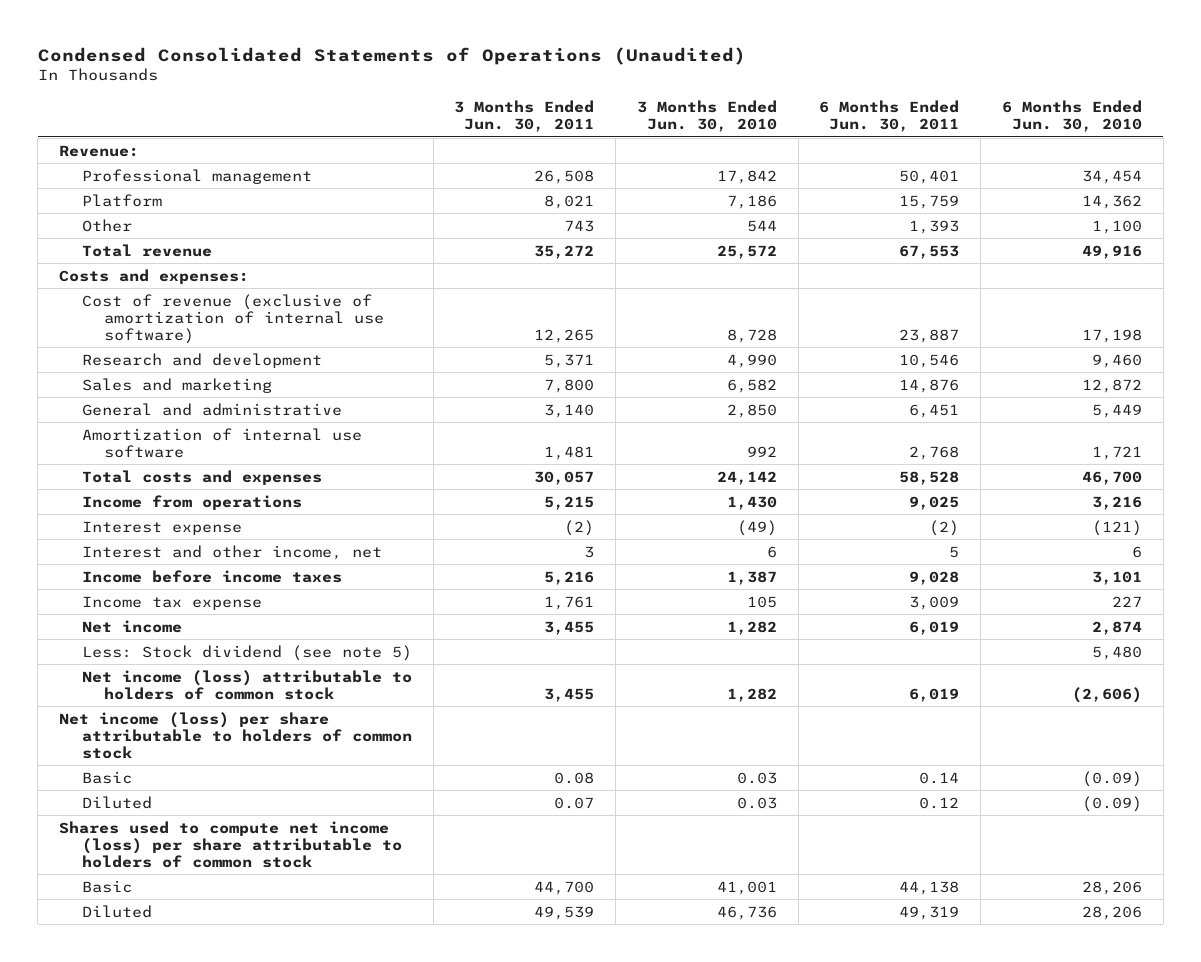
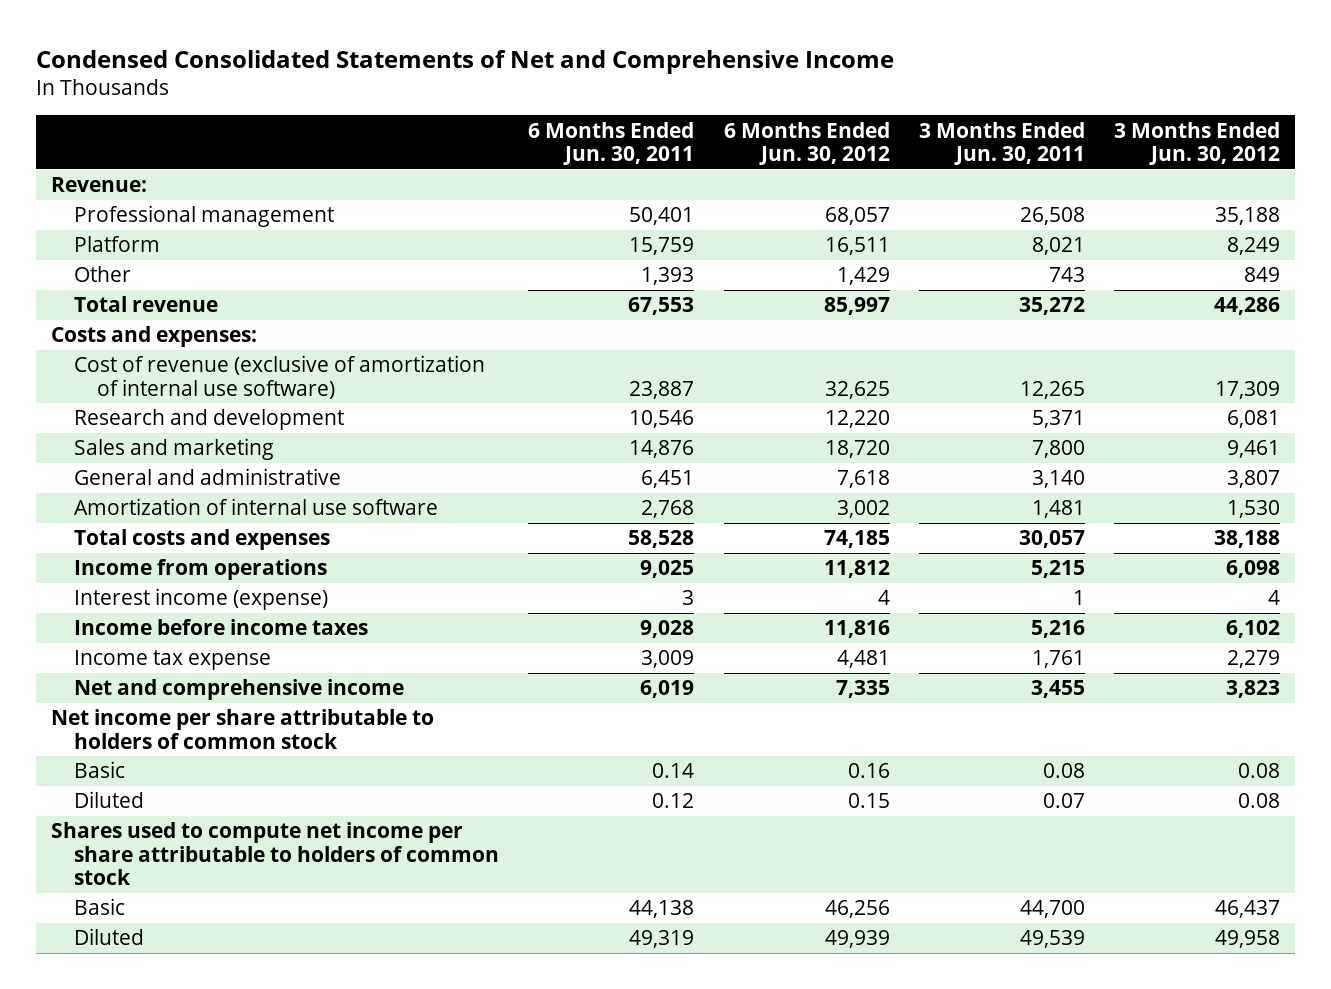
- Condensed Consolidated Statements of Operations (Unaudited)
+ Condensed Consolidated Statements of Net and Comprehensive Income
- | 3 Months Ended Jun. 30, 2011 | 3 Months Ended Jun. 30, 2010 | 6 Months Ended Jun. 30, 2011 | 6 Months Ended Jun. 30, 2010
+ | 6 Months Ended Jun. 30, 2011 | 6 Months Ended Jun. 30, 2012 | 3 Months Ended Jun. 30, 2011 | 3 Months Ended Jun. 30, 2012
- Interest expense | (2) | (49) | (2) | (121)
- Interest and other income, net | 3 | 6 | 5 | 6
+ Interest income (expense) | 3 | 4 | 1 | 4
- Net income | 3,455 | 1,282 | 6,019 | 2,874
- Less: Stock dividend (see note 5) | | | | 5,480
- Net income (loss) attributable to holders of common stock | 3,455 | 1,282 | 6,019 | (2,606)
- Net income (loss) per share attributable to holders of common stock
+ Net and comprehensive income | 6,019 | 7,335 | 3,455 | 3,823
+ Net income per share attributable to holders of common stock
- Shares used to compute net income (loss) per share attributable to holders of common stock
+ Shares used to compute net income per share attributable to holders of common stock

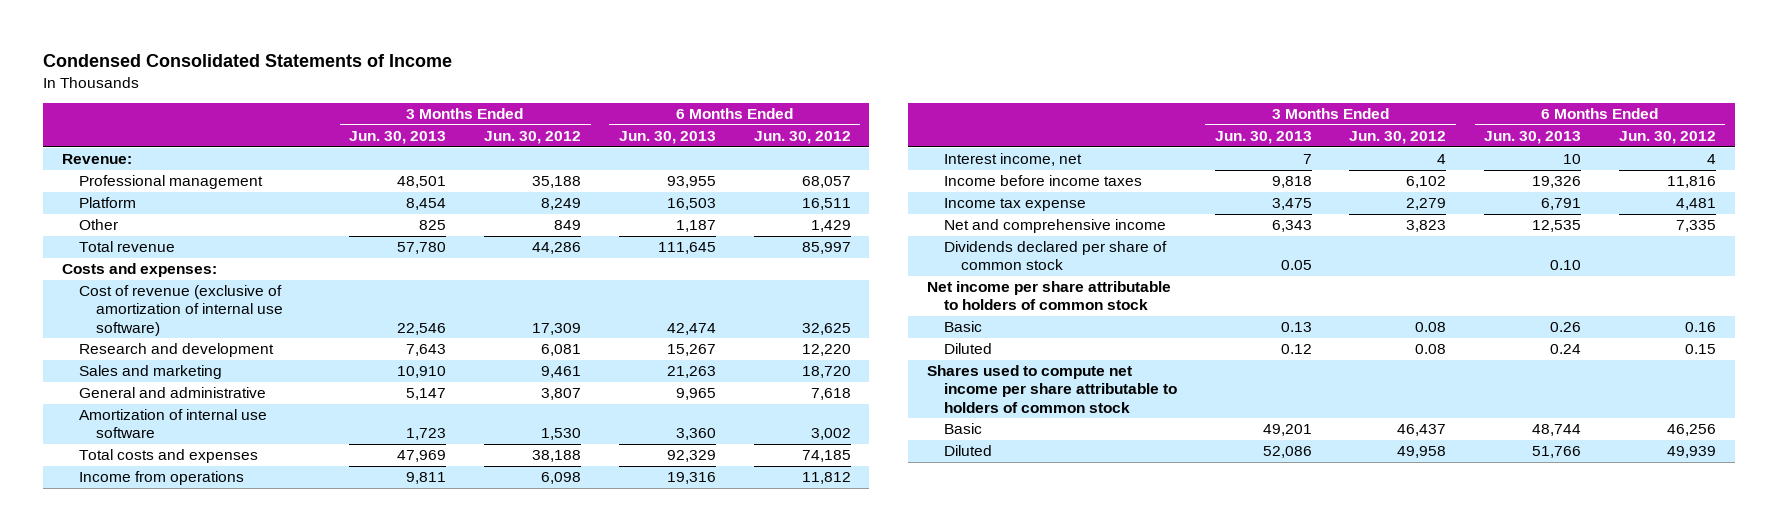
- Condensed Consolidated Statements of Net and Comprehensive Income
+ Condensed Consolidated Statements of Income
- | 6 Months Ended Jun. 30, 2011 | 6 Months Ended Jun. 30, 2012 | 3 Months Ended Jun. 30, 2011 | 3 Months Ended Jun. 30, 2012
+ | 3 Months Ended Jun. 30, 2013 | 3 Months Ended Jun. 30, 2012 | 6 Months Ended Jun. 30, 2013 | 6 Months Ended Jun. 30, 2012
- Interest income (expense) | 3 | 4 | 1 | 4
+ Interest income, net | 7 | 4 | 10 | 4
+ Dividends declared per share of common stock | 0.05 | | 0.10 |

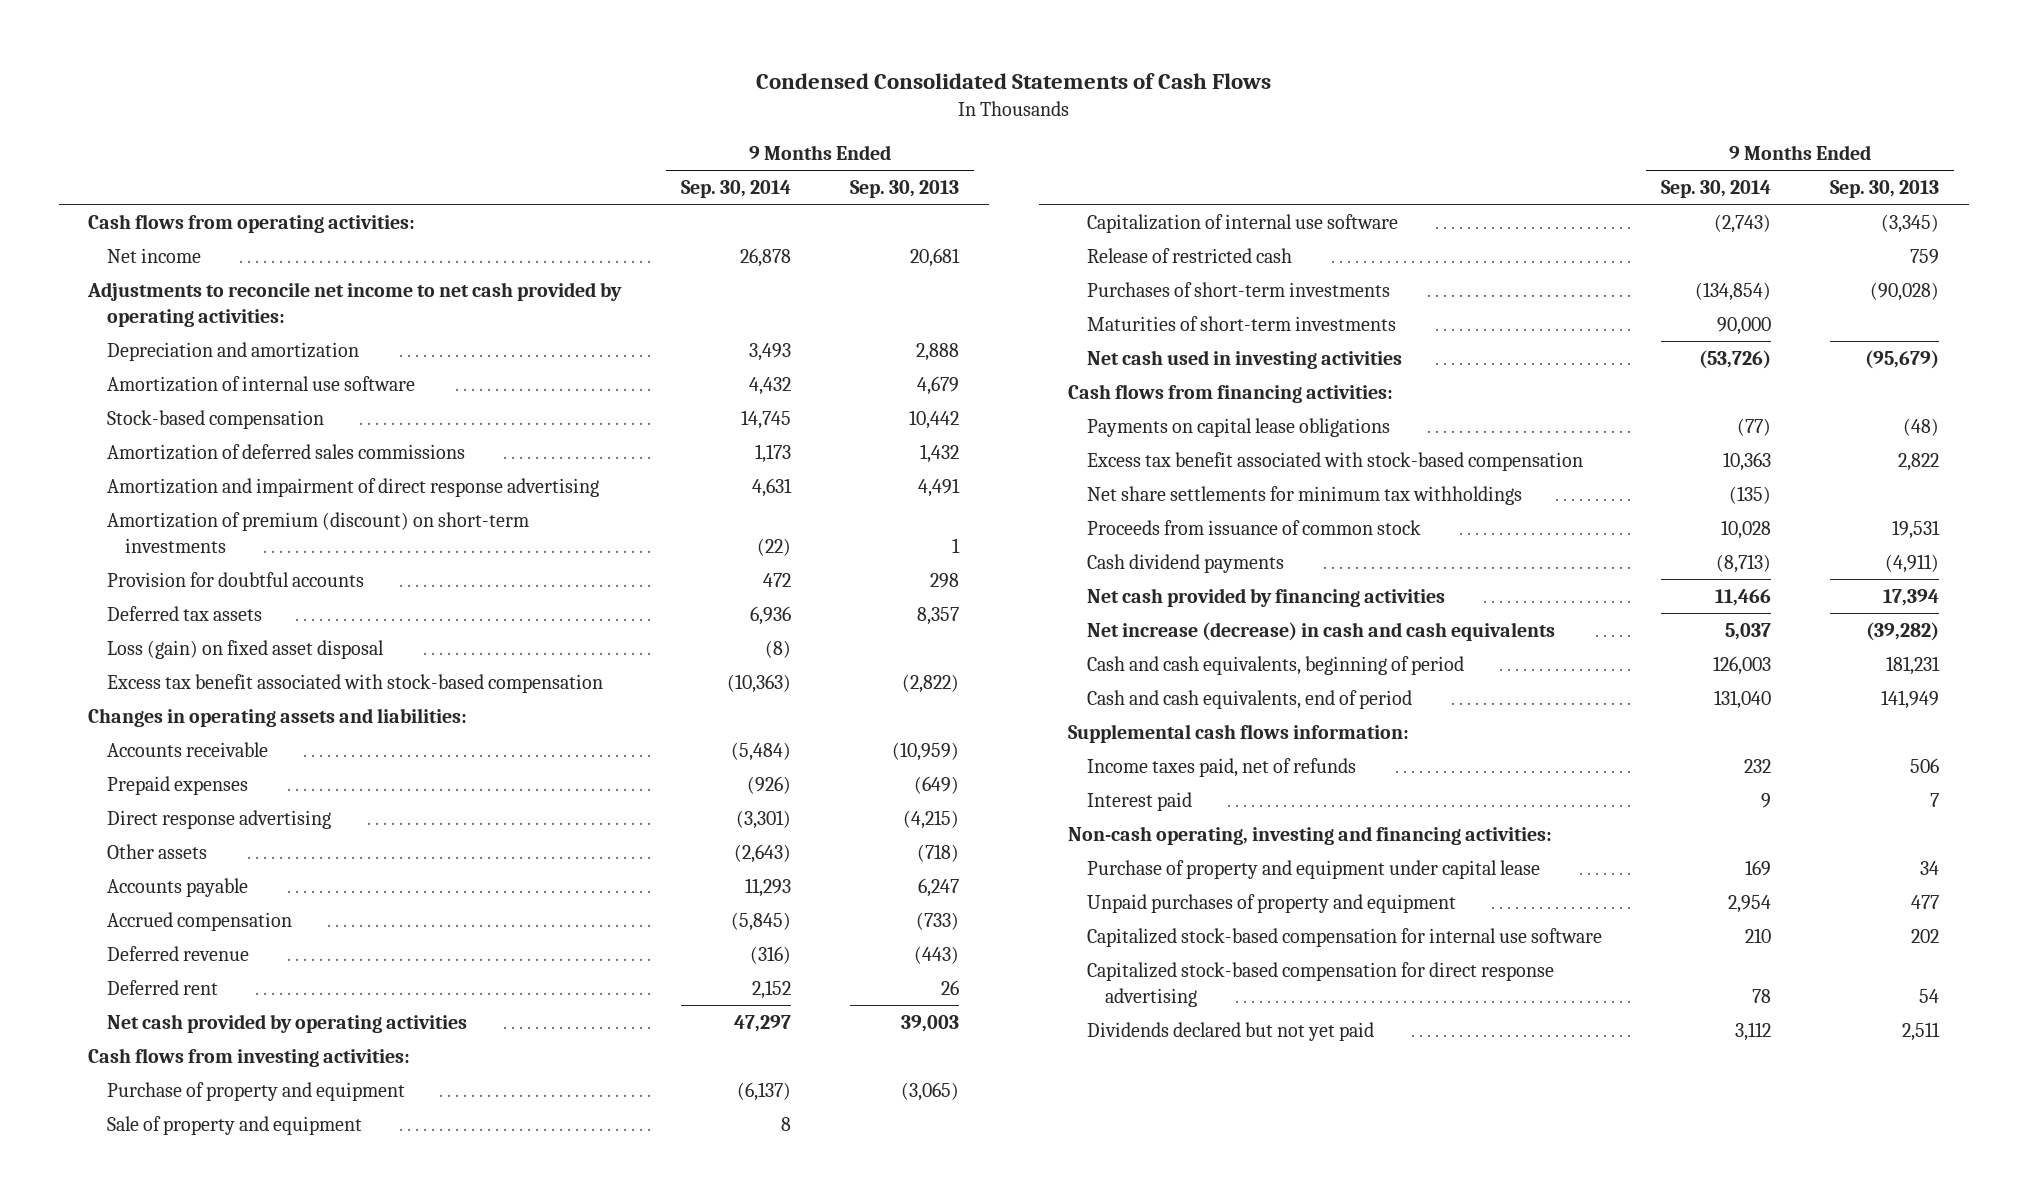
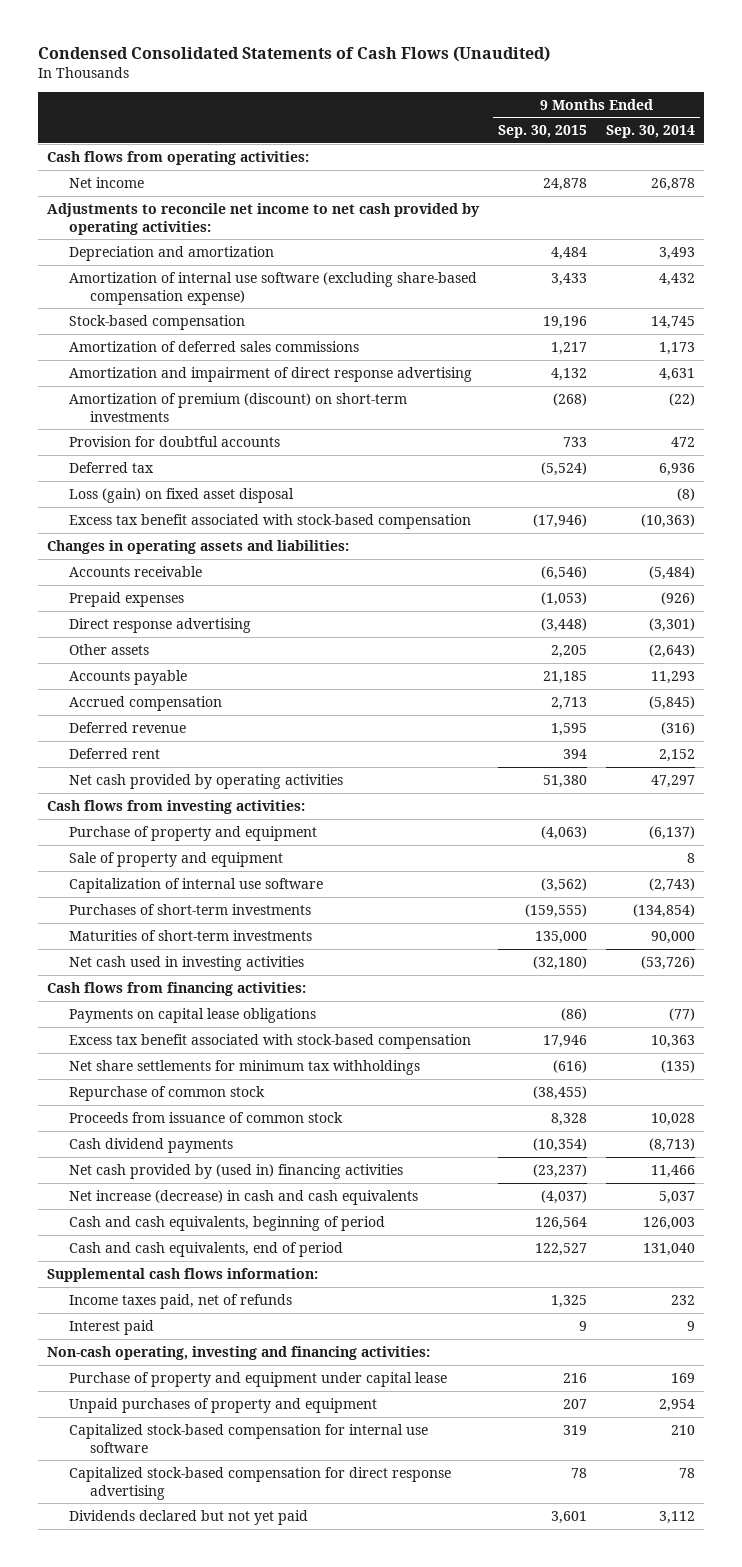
- Condensed Consolidated Statements of Cash Flows
+ Condensed Consolidated Statements of Cash Flows (Unaudited)
- | 9 Months Ended Sep. 30, 2014 | 9 Months Ended Sep. 30, 2013
+ | 9 Months Ended Sep. 30, 2015 | 9 Months Ended Sep. 30, 2014
- Amortization of internal use software | 4,432 | 4,679
+ Amortization of internal use software (excluding share-based compensation expense) | 3,433 | 4,432
- Deferred tax assets | 6,936 | 8,357
+ Deferred tax | (5,524) | 6,936
- Release of restricted cash | | 759
+ Repurchase of common stock | (38,455) |
- Net cash provided by financing activities | 11,466 | 17,394
+ Net cash provided by (used in) financing activities | (23,237) | 11,466

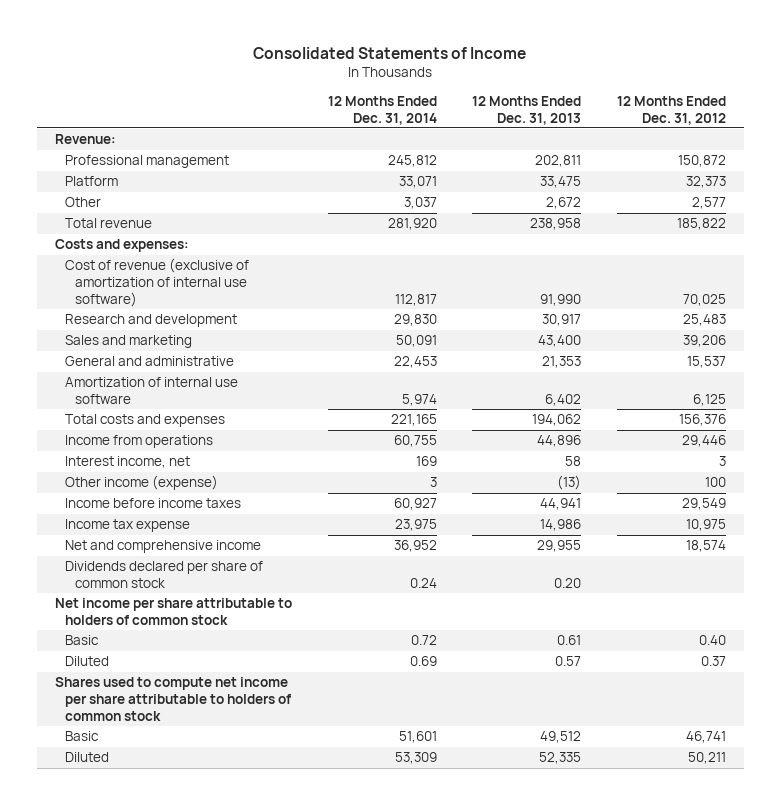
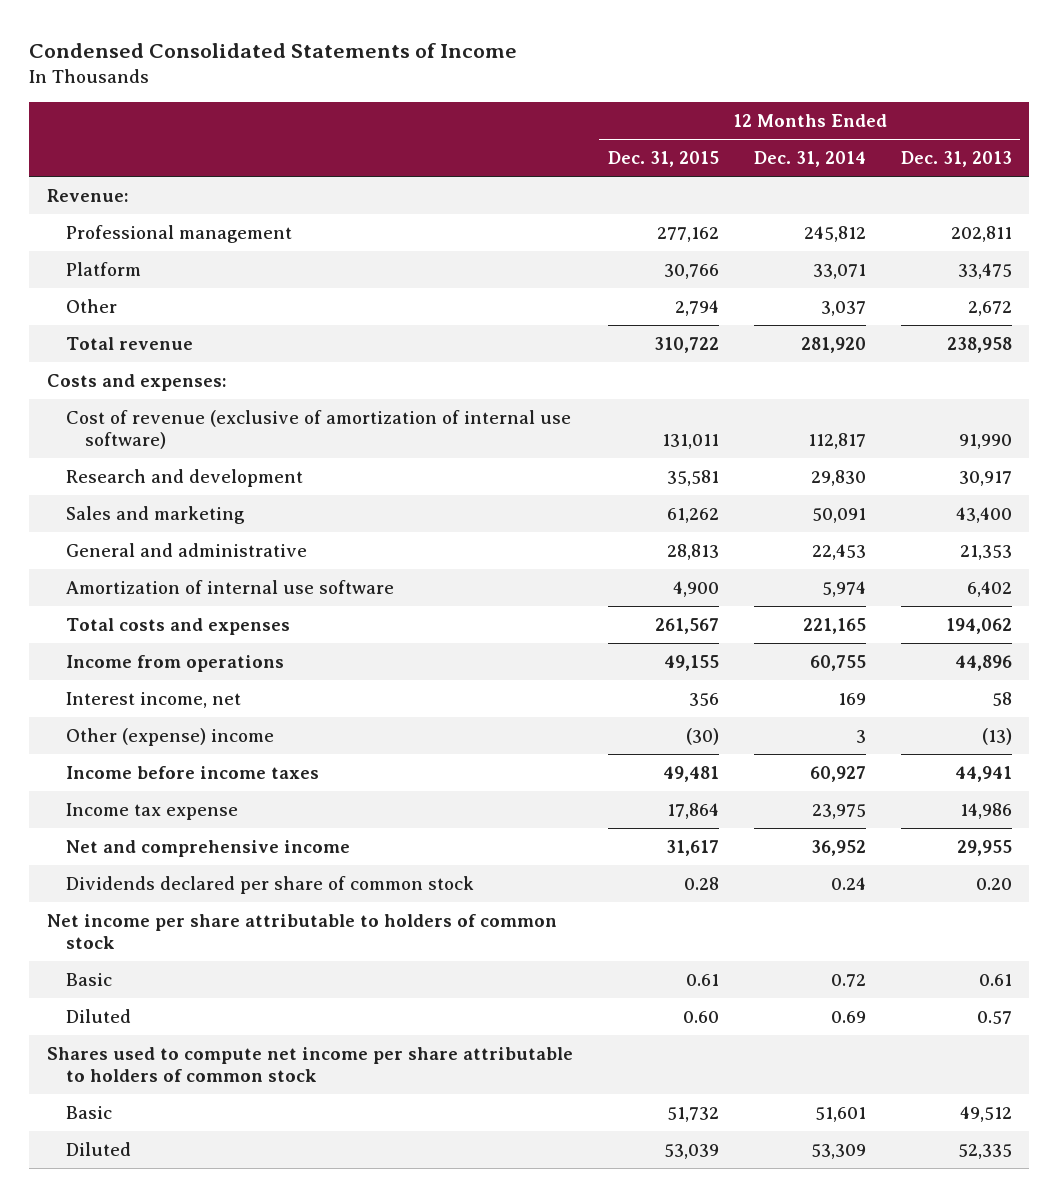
- Consolidated Statements of Income
+ Condensed Consolidated Statements of Income
- | 12 Months Ended Dec. 31, 2014 | 12 Months Ended Dec. 31, 2013 | 12 Months Ended Dec. 31, 2012
+ | 12 Months Ended Dec. 31, 2015 | 12 Months Ended Dec. 31, 2014 | 12 Months Ended Dec. 31, 2013
- Other income (expense) | 3 | (13) | 100
+ Other (expense) income | (30) | 3 | (13)

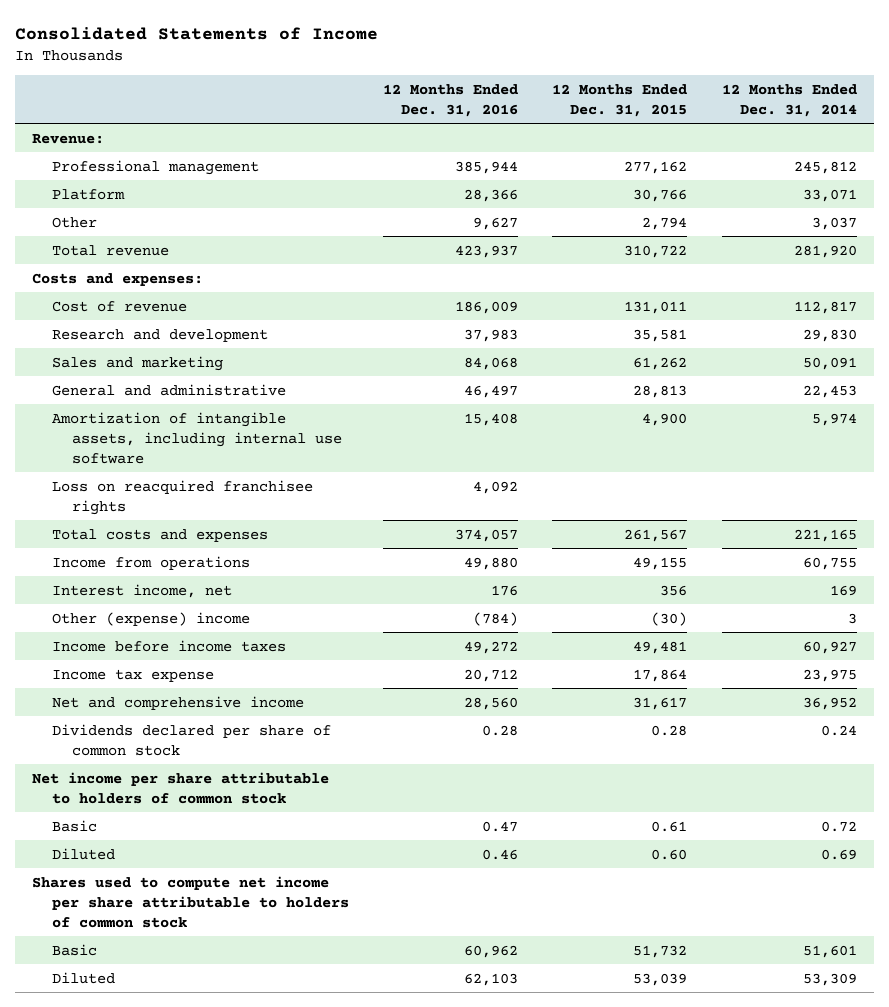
- Condensed Consolidated Statements of Income
+ Consolidated Statements of Income
- | 12 Months Ended Dec. 31, 2015 | 12 Months Ended Dec. 31, 2014 | 12 Months Ended Dec. 31, 2013
+ | 12 Months Ended Dec. 31, 2016 | 12 Months Ended Dec. 31, 2015 | 12 Months Ended Dec. 31, 2014
- Cost of revenue (exclusive of amortization of internal use software) | 131,011 | 112,817 | 91,990
+ Cost of revenue | 186,009 | 131,011 | 112,817
- Amortization of internal use software | 4,900 | 5,974 | 6,402
+ Amortization of intangible assets, including internal use software | 15,408 | 4,900 | 5,974
+ Loss on reacquired franchisee rights | 4,092 | |

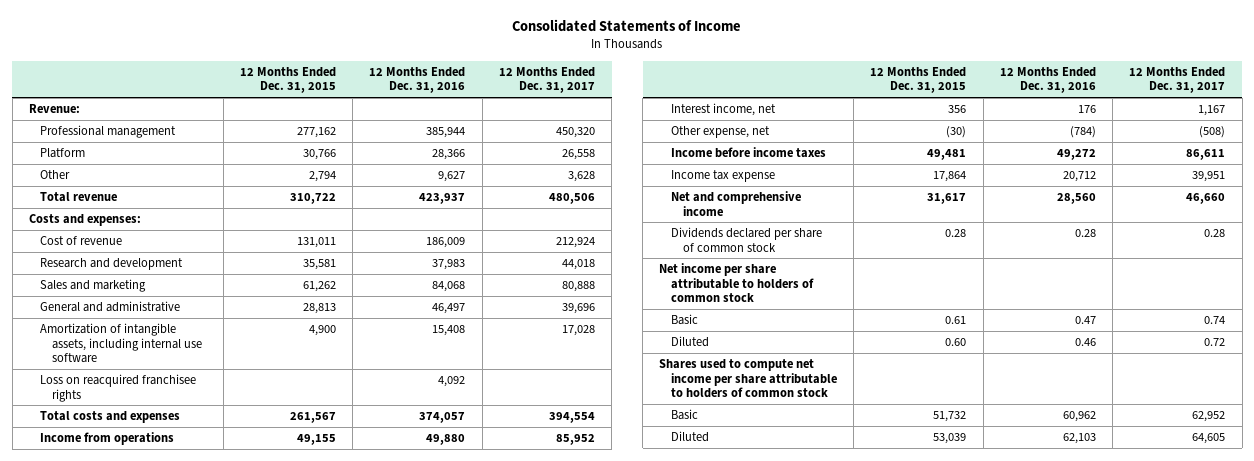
- | 12 Months Ended Dec. 31, 2016 | 12 Months Ended Dec. 31, 2015 | 12 Months Ended Dec. 31, 2014
+ | 12 Months Ended Dec. 31, 2015 | 12 Months Ended Dec. 31, 2016 | 12 Months Ended Dec. 31, 2017
- Other (expense) income | (784) | (30) | 3
+ Other expense, net | (30) | (784) | (508)

